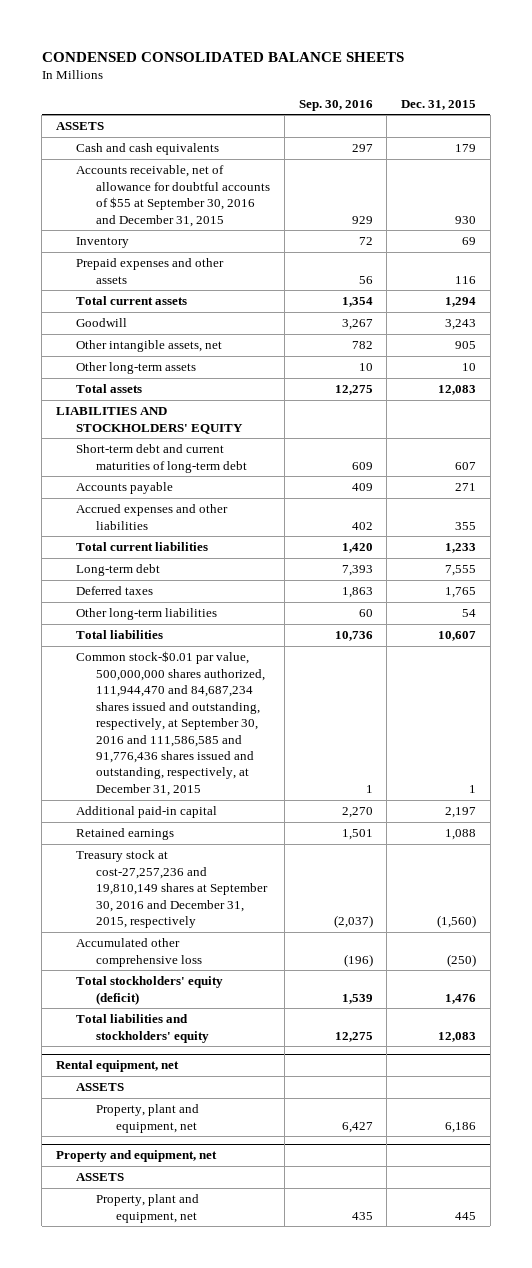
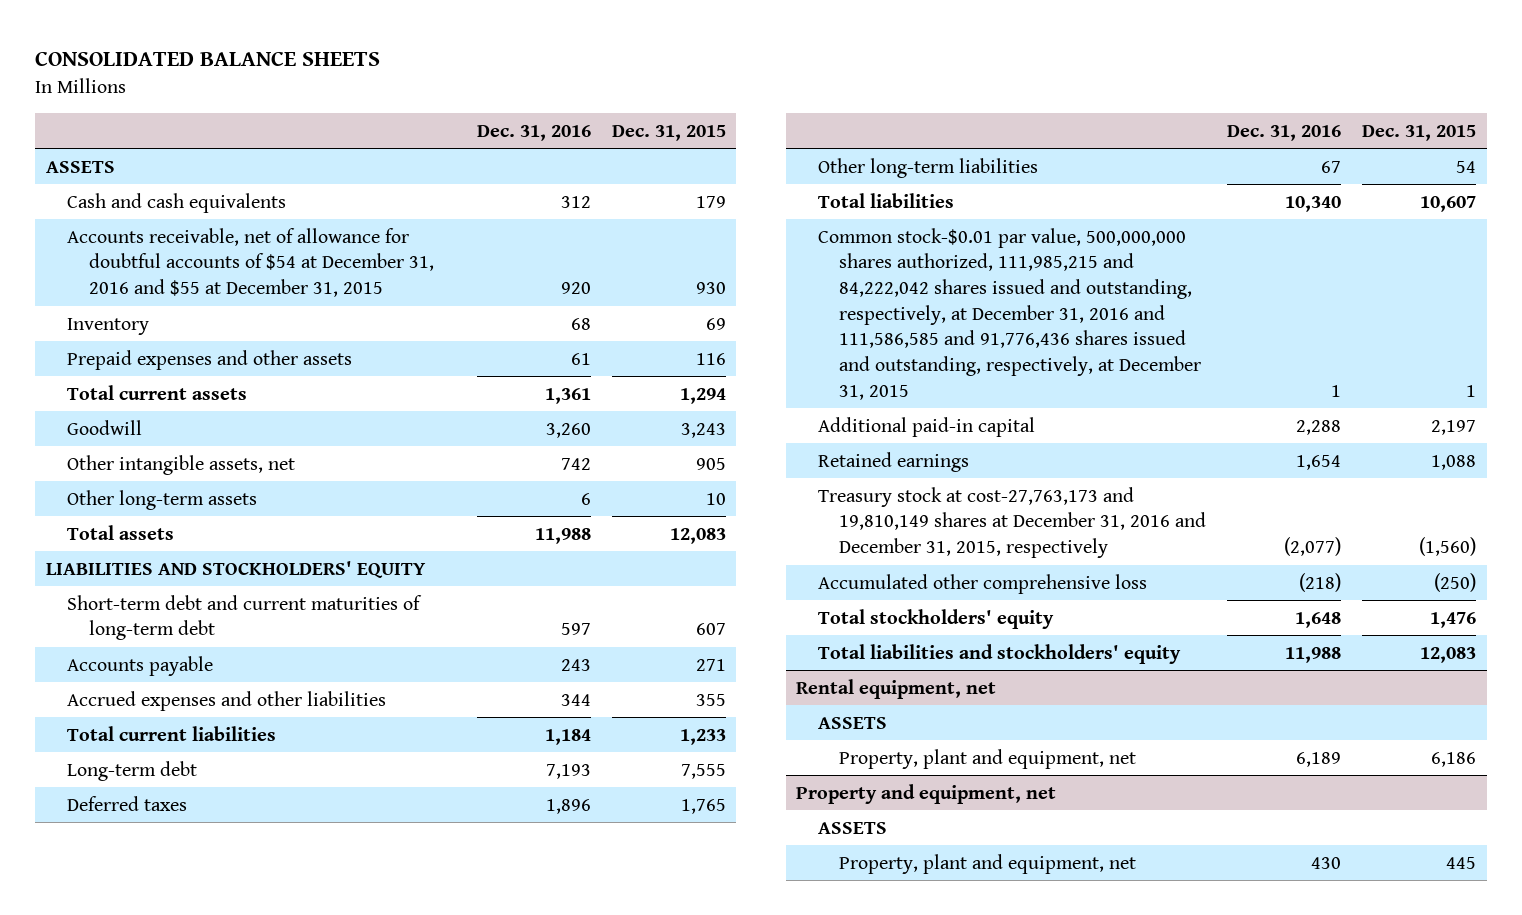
- CONDENSED CONSOLIDATED BALANCE SHEETS
+ CONSOLIDATED BALANCE SHEETS
- | Sep. 30, 2016 | Dec. 31, 2015
+ | Dec. 31, 2016 | Dec. 31, 2015
- Accounts receivable, net of allowance for doubtful accounts of $55 at September 30, 2016 and December 31, 2015 | 929 | 930
+ Accounts receivable, net of allowance for doubtful accounts of $54 at December 31, 2016 and $55 at December 31, 2015 | 920 | 930
- Common stock-$0.01 par value, 500,000,000 shares authorized, 111,944,470 and 84,687,234 shares issued and outstanding, respectively, at September 30, 2016 and 111,586,585 and 91,776,436 shares issued and outstanding, respectively, at December 31, 2015 | 1 | 1
+ Common stock-$0.01 par value, 500,000,000 shares authorized, 111,985,215 and 84,222,042 shares issued and outstanding, respectively, at December 31, 2016 and 111,586,585 and 91,776,436 shares issued and outstanding, respectively, at December 31, 2015 | 1 | 1
- Treasury stock at cost-27,257,236 and 19,810,149 shares at September 30, 2016 and December 31, 2015, respectively | (2,037) | (1,560)
+ Treasury stock at cost-27,763,173 and 19,810,149 shares at December 31, 2016 and December 31, 2015, respectively | (2,077) | (1,560)
- Total stockholders' equity (deficit) | 1,539 | 1,476
+ Total stockholders' equity | 1,648 | 1,476

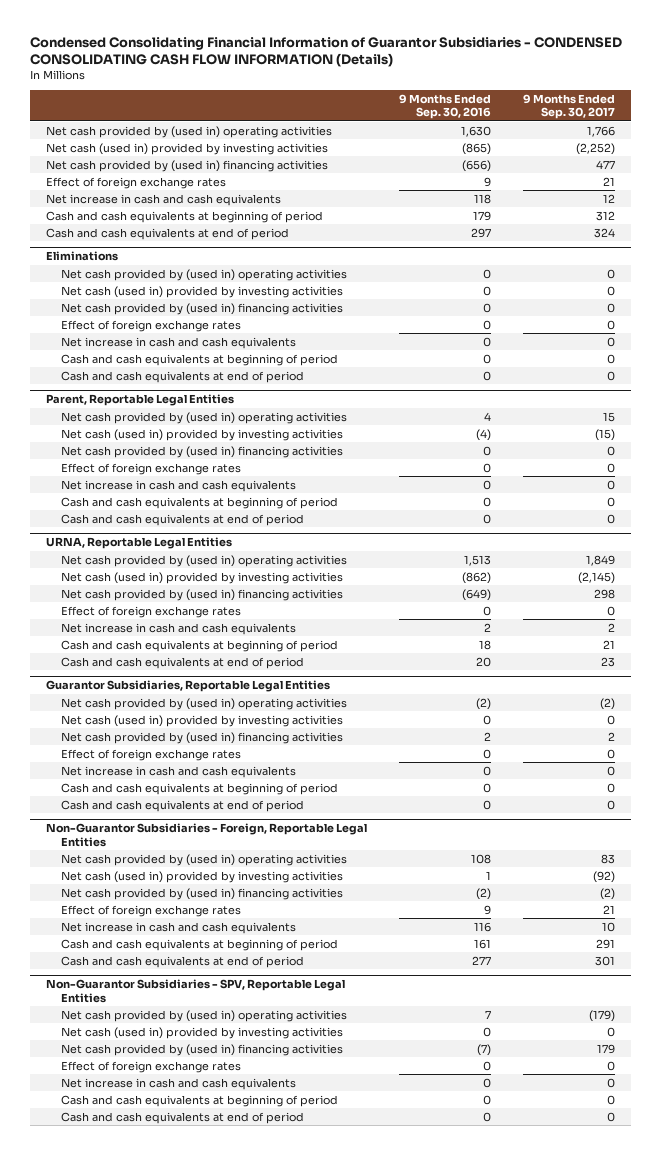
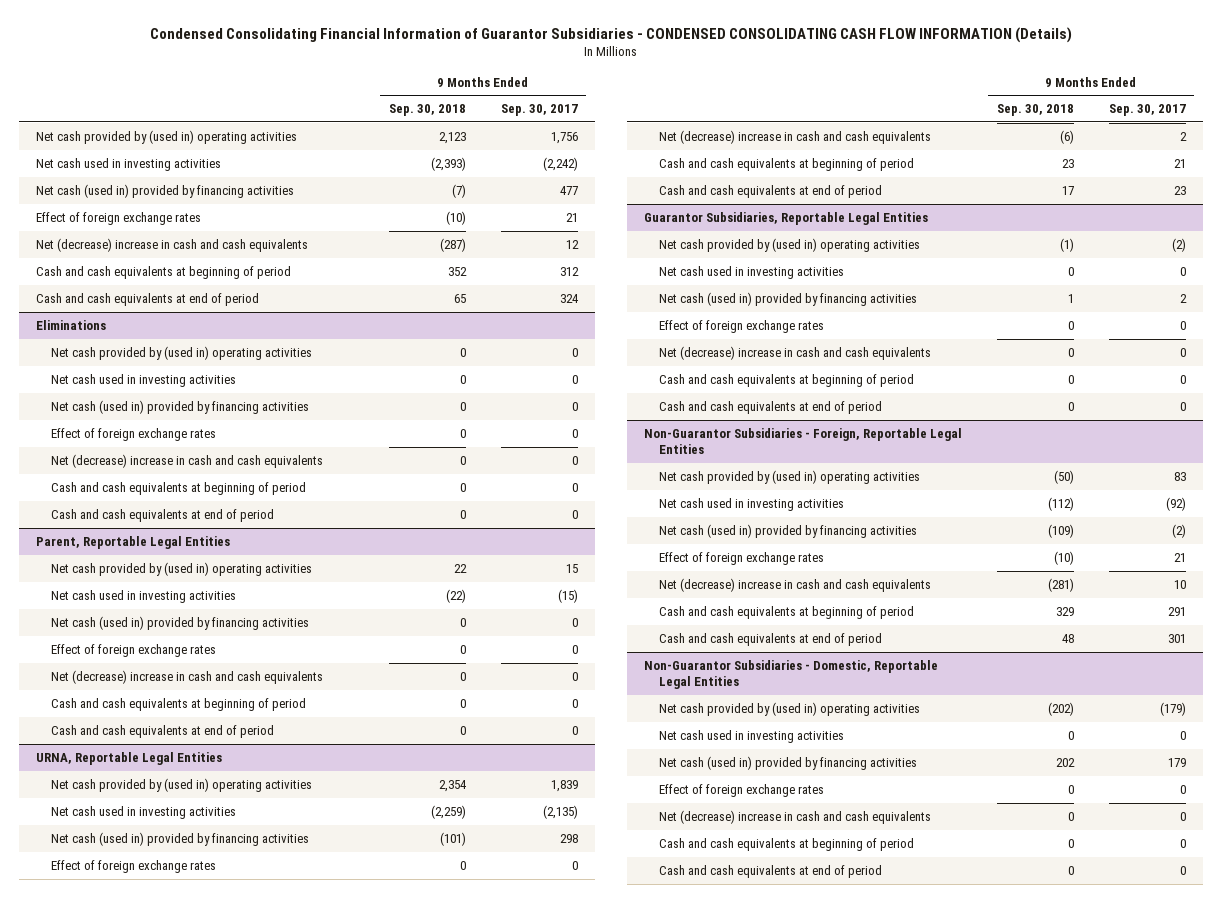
- | 9 Months Ended Sep. 30, 2016 | 9 Months Ended Sep. 30, 2017
+ | 9 Months Ended Sep. 30, 2018 | 9 Months Ended Sep. 30, 2017
- Net cash provided by (used in) operating activities | 1,630 | 1,766
- Net cash (used in) provided by investing activities | (865) | (2,252)
- Net cash provided by (used in) financing activities | (656) | 477
+ Net cash provided by (used in) operating activities | 2,123 | 1,756
+ Net cash used in investing activities | (2,393) | (2,242)
+ Net cash (used in) provided by financing activities | (7) | 477
- Net increase in cash and cash equivalents | 118 | 12
+ Net (decrease) increase in cash and cash equivalents | (287) | 12
@ Eliminations
- Net cash (used in) provided by investing activities | 0 | 0
- Net cash provided by (used in) financing activities | 0 | 0
+ Net cash used in investing activities | 0 | 0
+ Net cash (used in) provided by financing activities | 0 | 0
- Net increase in cash and cash equivalents | 0 | 0
+ Net (decrease) increase in cash and cash equivalents | 0 | 0
@ Parent, Reportable Legal Entities
- Net cash (used in) provided by investing activities | (4) | (15)
- Net cash provided by (used in) financing activities | 0 | 0
+ Net cash used in investing activities | (22) | (15)
+ Net cash (used in) provided by financing activities | 0 | 0
- Net increase in cash and cash equivalents | 0 | 0
+ Net (decrease) increase in cash and cash equivalents | 0 | 0
@ URNA, Reportable Legal Entities
- Net cash provided by (used in) operating activities | 1,513 | 1,849
- Net cash (used in) provided by investing activities | (862) | (2,145)
- Net cash provided by (used in) financing activities | (649) | 298
+ Net cash provided by (used in) operating activities | 2,354 | 1,839
+ Net cash used in investing activities | (2,259) | (2,135)
+ Net cash (used in) provided by financing activities | (101) | 298
- Net increase in cash and cash equivalents | 2 | 2
+ Net (decrease) increase in cash and cash equivalents | (6) | 2
@ Guarantor Subsidiaries, Reportable Legal Entities
- Net cash (used in) provided by investing activities | 0 | 0
- Net cash provided by (used in) financing activities | 2 | 2
+ Net cash used in investing activities | 0 | 0
+ Net cash (used in) provided by financing activities | 1 | 2
- Net increase in cash and cash equivalents | 0 | 0
+ Net (decrease) increase in cash and cash equivalents | 0 | 0
@ Non-Guarantor Subsidiaries - Foreign, Reportable Legal Entities
- Net cash (used in) provided by investing activities | 1 | (92)
- Net cash provided by (used in) financing activities | (2) | (2)
+ Net cash used in investing activities | (112) | (92)
+ Net cash (used in) provided by financing activities | (109) | (2)
- Net increase in cash and cash equivalents | 116 | 10
+ Net (decrease) increase in cash and cash equivalents | (281) | 10
- Non-Guarantor Subsidiaries - SPV, Reportable Legal Entities
+ Non-Guarantor Subsidiaries - Domestic, Reportable Legal Entities
- Net cash (used in) provided by investing activities | 0 | 0
- Net cash provided by (used in) financing activities | (7) | 179
+ Net cash used in investing activities | 0 | 0
+ Net cash (used in) provided by financing activities | 202 | 179
- Net increase in cash and cash equivalents | 0 | 0
+ Net (decrease) increase in cash and cash equivalents | 0 | 0

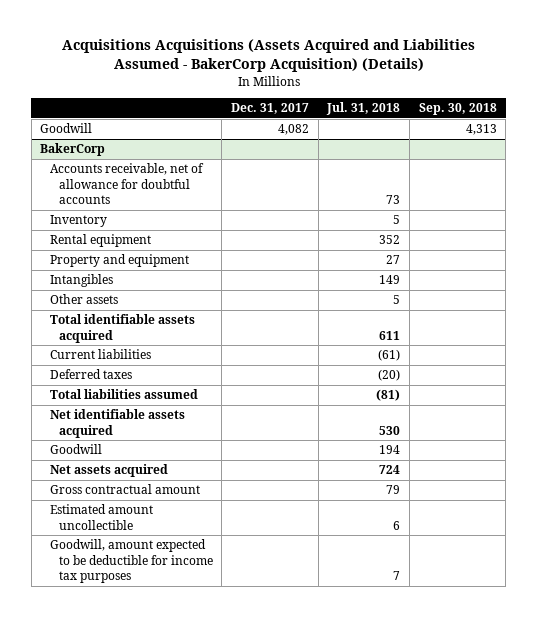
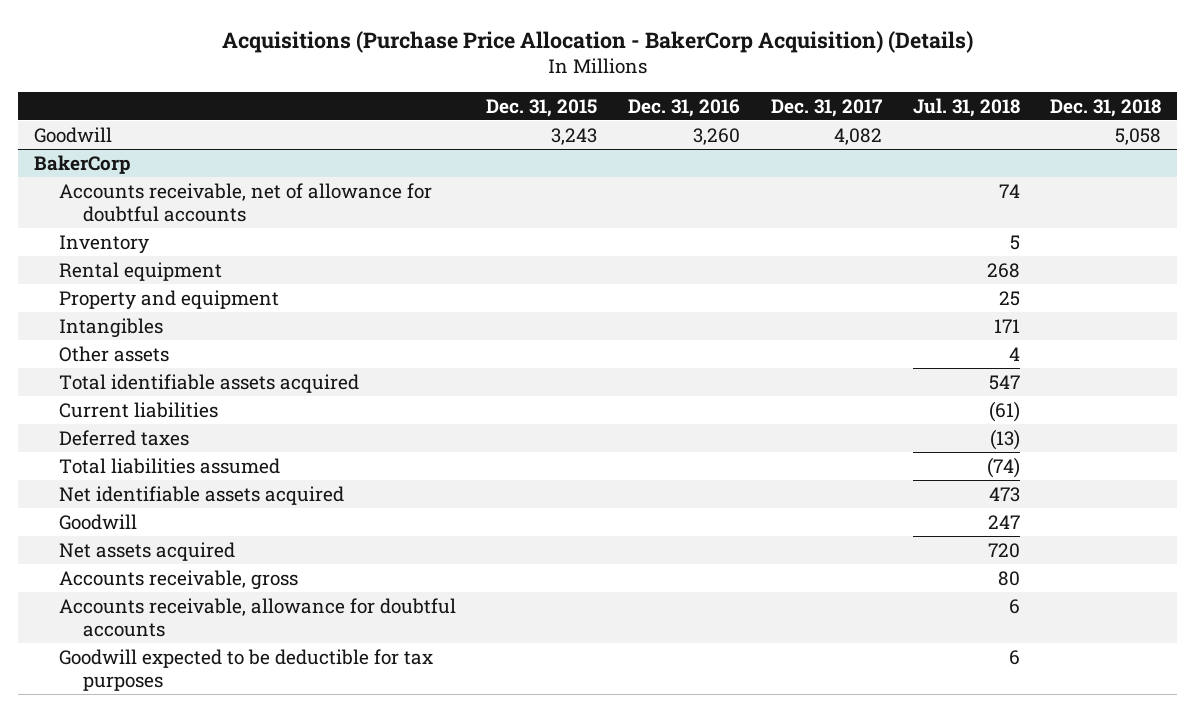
- Acquisitions Acquisitions (Assets Acquired and Liabilities Assumed - BakerCorp Acquisition) (Details)
+ Acquisitions (Purchase Price Allocation - BakerCorp Acquisition) (Details)
- | Dec. 31, 2017 | Jul. 31, 2018 | Sep. 30, 2018
+ | Dec. 31, 2015 | Dec. 31, 2016 | Dec. 31, 2017 | Jul. 31, 2018 | Dec. 31, 2018
@ BakerCorp
- Accounts receivable, net of allowance for doubtful accounts | | 73 |
+ Accounts receivable, net of allowance for doubtful accounts | | | | 74 |
- Rental equipment | | 352 |
- Property and equipment | | 27 |
- Intangibles | | 149 |
- Other assets | | 5 |
- Total identifiable assets acquired | | 611 |
+ Rental equipment | | | | 268 |
+ Property and equipment | | | | 25 |
+ Intangibles | | | | 171 |
+ Other assets | | | | 4 |
+ Total identifiable assets acquired | | | | 547 |
- Deferred taxes | | (20) |
- Total liabilities assumed | | (81) |
- Net identifiable assets acquired | | 530 |
- Goodwill | | 194 |
- Net assets acquired | | 724 |
- Gross contractual amount | | 79 |
- Estimated amount uncollectible | | 6 |
- Goodwill, amount expected to be deductible for income tax purposes | | 7 |
+ Deferred taxes | | | | (13) |
+ Total liabilities assumed | | | | (74) |
+ Net identifiable assets acquired | | | | 473 |
+ Goodwill | | | | 247 |
+ Net assets acquired | | | | 720 |
+ Accounts receivable, gross | | | | 80 |
+ Accounts receivable, allowance for doubtful accounts | | | | 6 |
+ Goodwill expected to be deductible for tax purposes | | | | 6 |

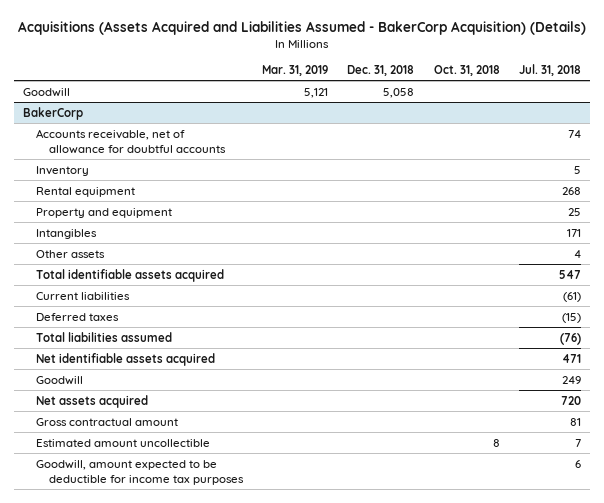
- Acquisitions (Purchase Price Allocation - BakerCorp Acquisition) (Details)
+ Acquisitions (Assets Acquired and Liabilities Assumed - BakerCorp Acquisition) (Details)
- | Dec. 31, 2015 | Dec. 31, 2016 | Dec. 31, 2017 | Jul. 31, 2018 | Dec. 31, 2018
+ | Mar. 31, 2019 | Dec. 31, 2018 | Oct. 31, 2018 | Jul. 31, 2018
@ BakerCorp
- Deferred taxes | | | | (13) |
- Total liabilities assumed | | | | (74) |
- Net identifiable assets acquired | | | | 473 |
- Goodwill | | | | 247 |
+ Deferred taxes | | | | (15)
+ Total liabilities assumed | | | | (76)
+ Net identifiable assets acquired | | | | 471
+ Goodwill | | | | 249
- Accounts receivable, gross | | | | 80 |
- Accounts receivable, allowance for doubtful accounts | | | | 6 |
- Goodwill expected to be deductible for tax purposes | | | | 6 |
+ Gross contractual amount | | | | 81
+ Estimated amount uncollectible | | | 8 | 7
+ Goodwill, amount expected to be deductible for income tax purposes | | | | 6

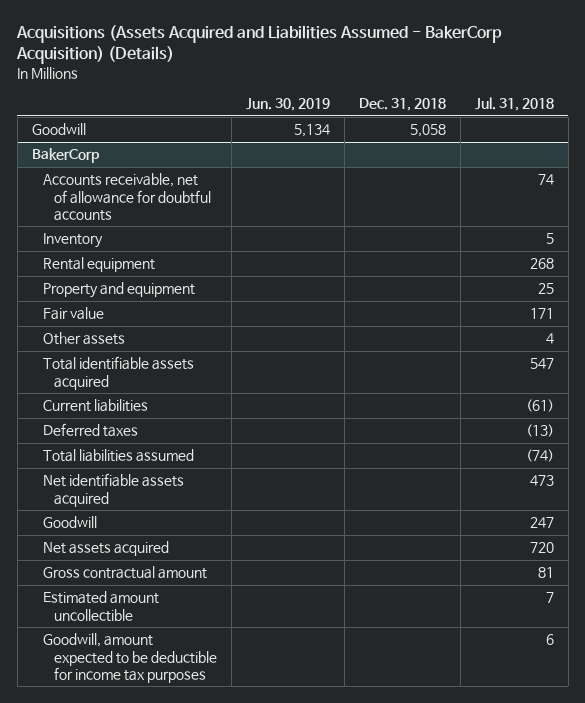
- | Mar. 31, 2019 | Dec. 31, 2018 | Oct. 31, 2018 | Jul. 31, 2018
+ | Jun. 30, 2019 | Dec. 31, 2018 | Jul. 31, 2018
@ BakerCorp
- Intangibles | | | | 171
+ Fair value | | | 171
- Deferred taxes | | | | (15)
- Total liabilities assumed | | | | (76)
- Net identifiable assets acquired | | | | 471
- Goodwill | | | | 249
+ Deferred taxes | | | (13)
+ Total liabilities assumed | | | (74)
+ Net identifiable assets acquired | | | 473
+ Goodwill | | | 247

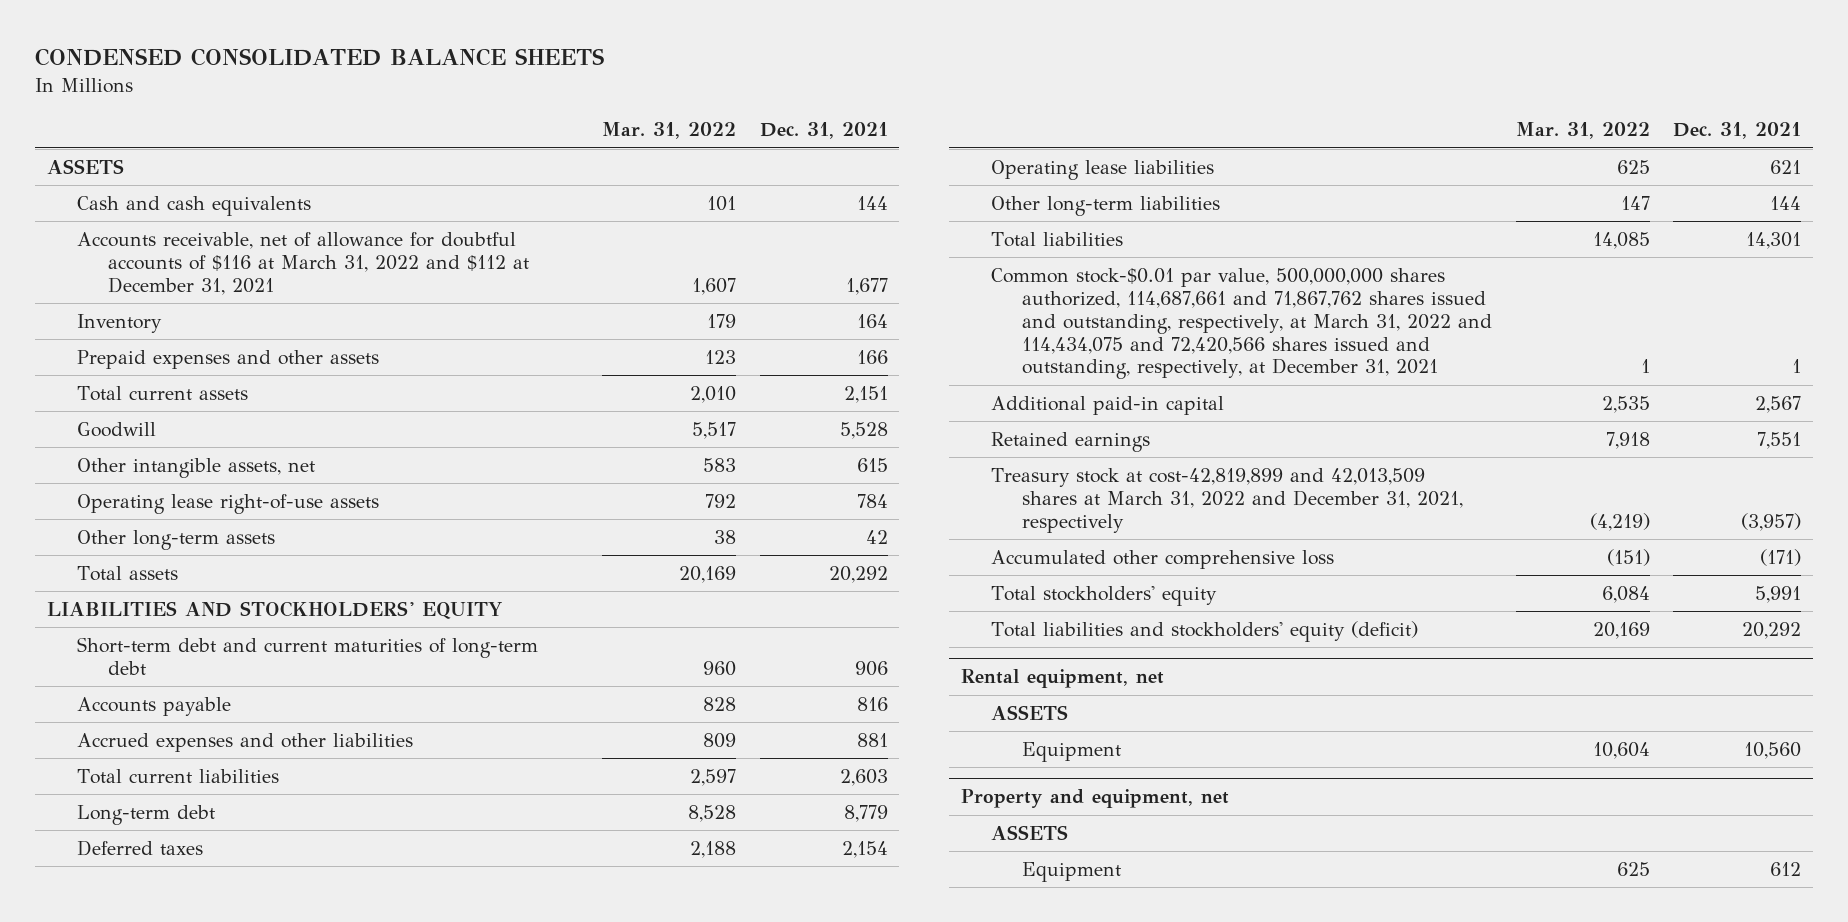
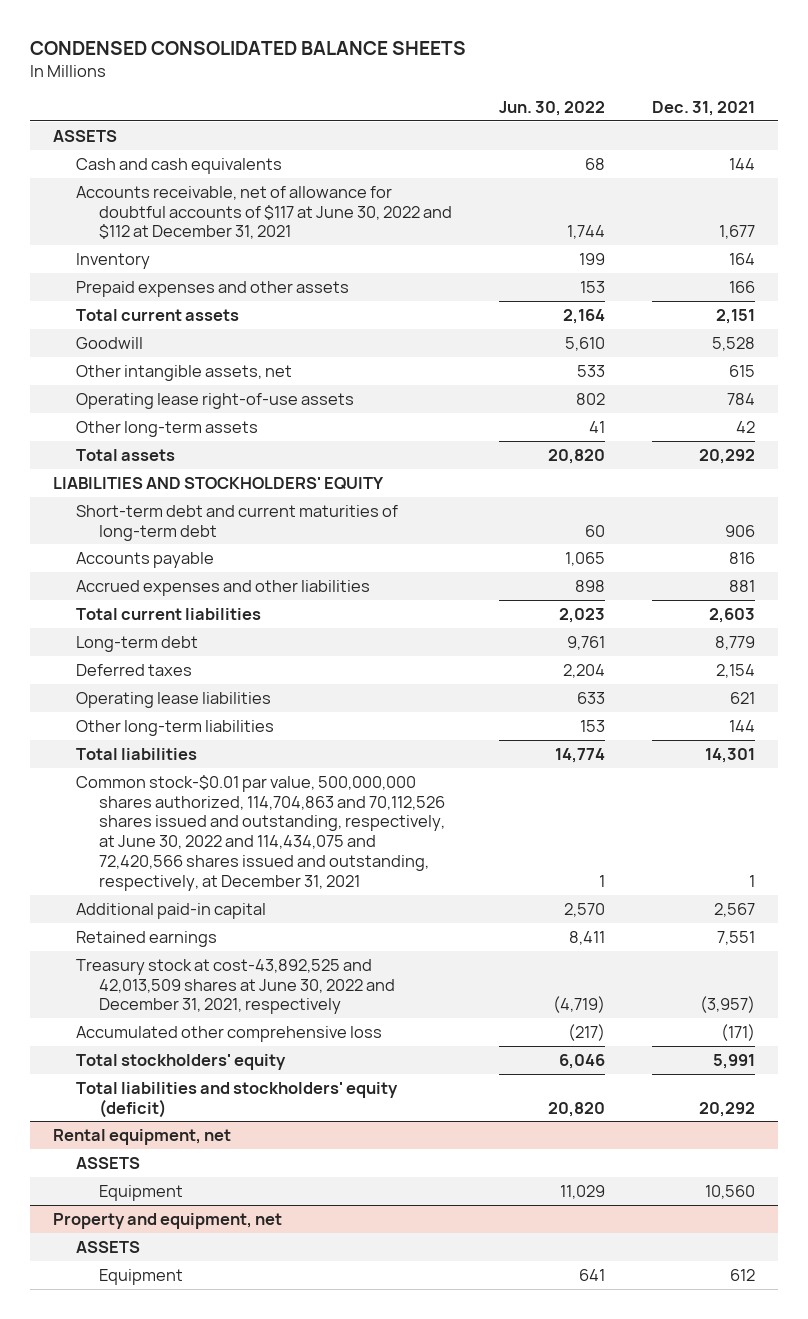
- | Mar. 31, 2022 | Dec. 31, 2021
+ | Jun. 30, 2022 | Dec. 31, 2021
- Accounts receivable, net of allowance for doubtful accounts of $116 at March 31, 2022 and $112 at December 31, 2021 | 1,607 | 1,677
+ Accounts receivable, net of allowance for doubtful accounts of $117 at June 30, 2022 and $112 at December 31, 2021 | 1,744 | 1,677
- Common stock-$0.01 par value, 500,000,000 shares authorized, 114,687,661 and 71,867,762 shares issued and outstanding, respectively, at March 31, 2022 and 114,434,075 and 72,420,566 shares issued and outstanding, respectively, at December 31, 2021 | 1 | 1
+ Common stock-$0.01 par value, 500,000,000 shares authorized, 114,704,863 and 70,112,526 shares issued and outstanding, respectively, at June 30, 2022 and 114,434,075 and 72,420,566 shares issued and outstanding, respectively, at December 31, 2021 | 1 | 1
- Treasury stock at cost-42,819,899 and 42,013,509 shares at March 31, 2022 and December 31, 2021, respectively | (4,219) | (3,957)
+ Treasury stock at cost-43,892,525 and 42,013,509 shares at June 30, 2022 and December 31, 2021, respectively | (4,719) | (3,957)

